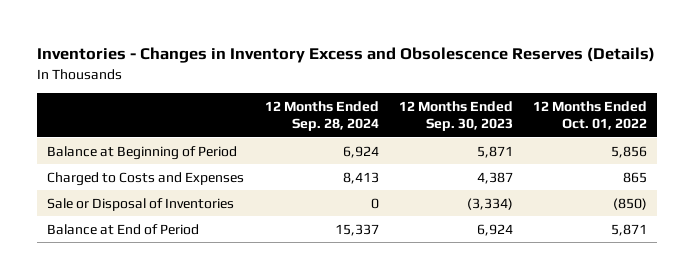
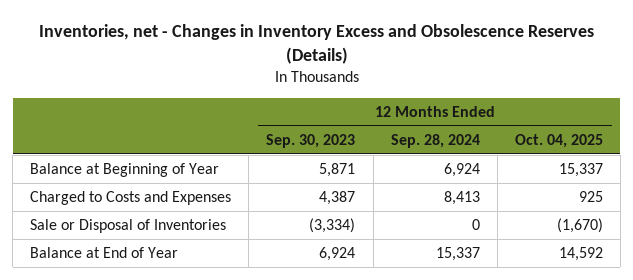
- Inventories - Changes in Inventory Excess and Obsolescence Reserves (Details)
+ Inventories, net - Changes in Inventory Excess and Obsolescence Reserves (Details)
- | 12 Months Ended Sep. 28, 2024 | 12 Months Ended Sep. 30, 2023 | 12 Months Ended Oct. 01, 2022
+ | 12 Months Ended Sep. 30, 2023 | 12 Months Ended Sep. 28, 2024 | 12 Months Ended Oct. 04, 2025
- Balance at Beginning of Period | 6,924 | 5,871 | 5,856
+ Balance at Beginning of Year | 5,871 | 6,924 | 15,337
- Balance at End of Period | 15,337 | 6,924 | 5,871
+ Balance at End of Year | 6,924 | 15,337 | 14,592

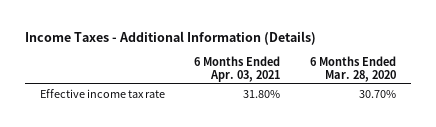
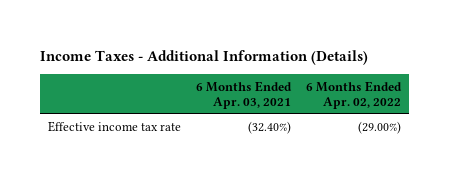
- | 6 Months Ended Apr. 03, 2021 | 6 Months Ended Mar. 28, 2020
+ | 6 Months Ended Apr. 03, 2021 | 6 Months Ended Apr. 02, 2022
- Effective income tax rate | 31.80% | 30.70%
+ Effective income tax rate | (32.40%) | (29.00%)

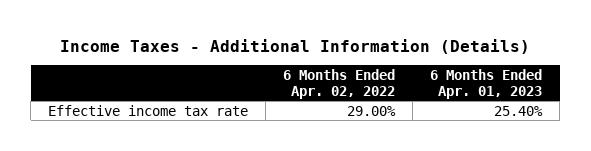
- | 6 Months Ended Apr. 03, 2021 | 6 Months Ended Apr. 02, 2022
+ | 6 Months Ended Apr. 02, 2022 | 6 Months Ended Apr. 01, 2023
- Effective income tax rate | (32.40%) | (29.00%)
+ Effective income tax rate | 29.00% | 25.40%

